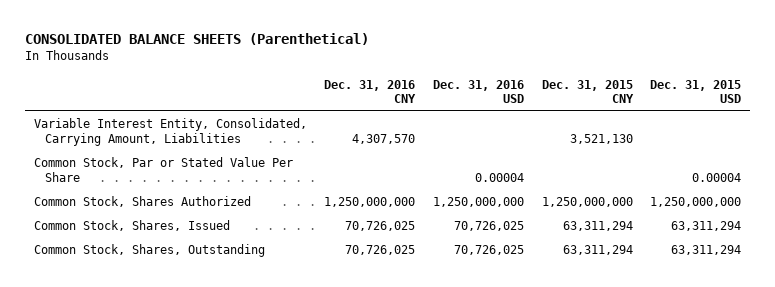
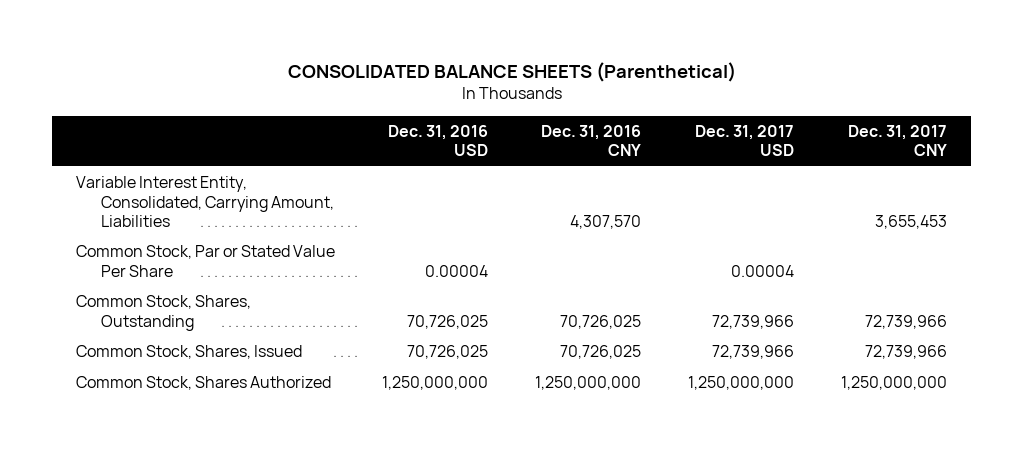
- | Dec. 31, 2016 CNY | Dec. 31, 2016 USD | Dec. 31, 2015 CNY | Dec. 31, 2015 USD
+ | Dec. 31, 2016 USD | Dec. 31, 2016 CNY | Dec. 31, 2017 USD | Dec. 31, 2017 CNY
moved down: Common Stock, Shares, Issued | 70,726,025 | 70,726,025 | 72,739,966 | 72,739,966
moved down: Common Stock, Shares Authorized | 1,250,000,000 | 1,250,000,000 | 1,250,000,000 | 1,250,000,000

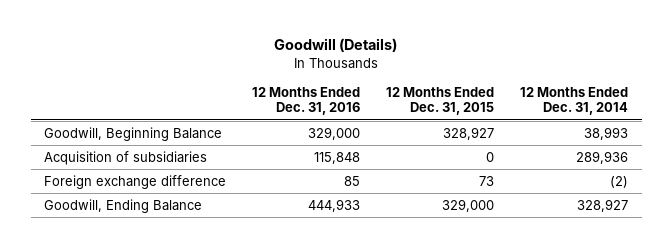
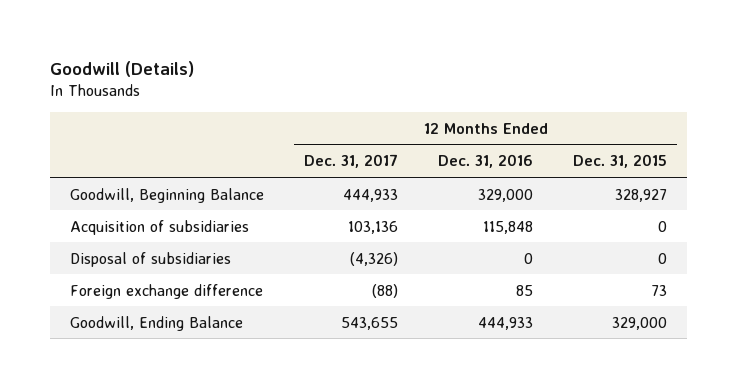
- | 12 Months Ended Dec. 31, 2016 | 12 Months Ended Dec. 31, 2015 | 12 Months Ended Dec. 31, 2014
+ | 12 Months Ended Dec. 31, 2017 | 12 Months Ended Dec. 31, 2016 | 12 Months Ended Dec. 31, 2015
+ Disposal of subsidiaries | (4,326) | 0 | 0

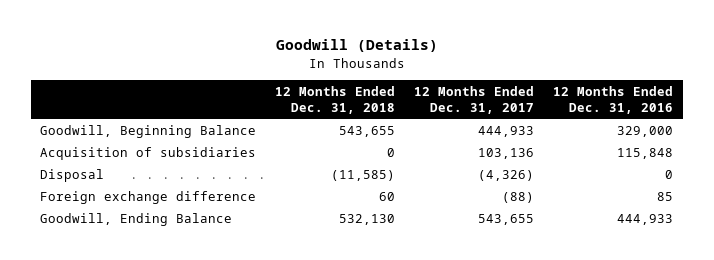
- | 12 Months Ended Dec. 31, 2017 | 12 Months Ended Dec. 31, 2016 | 12 Months Ended Dec. 31, 2015
+ | 12 Months Ended Dec. 31, 2018 | 12 Months Ended Dec. 31, 2017 | 12 Months Ended Dec. 31, 2016
- Disposal of subsidiaries | (4,326) | 0 | 0
+ Disposal | (11,585) | (4,326) | 0

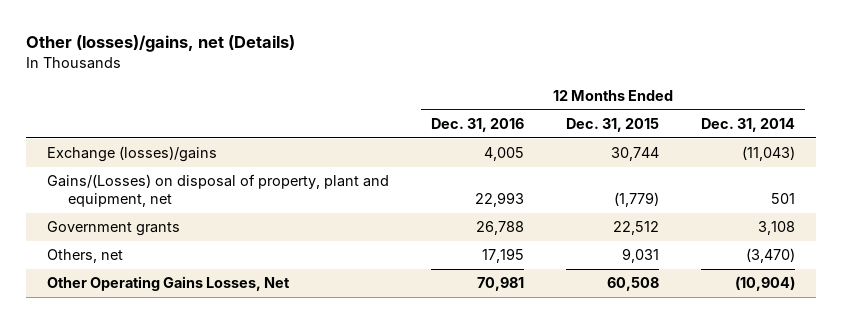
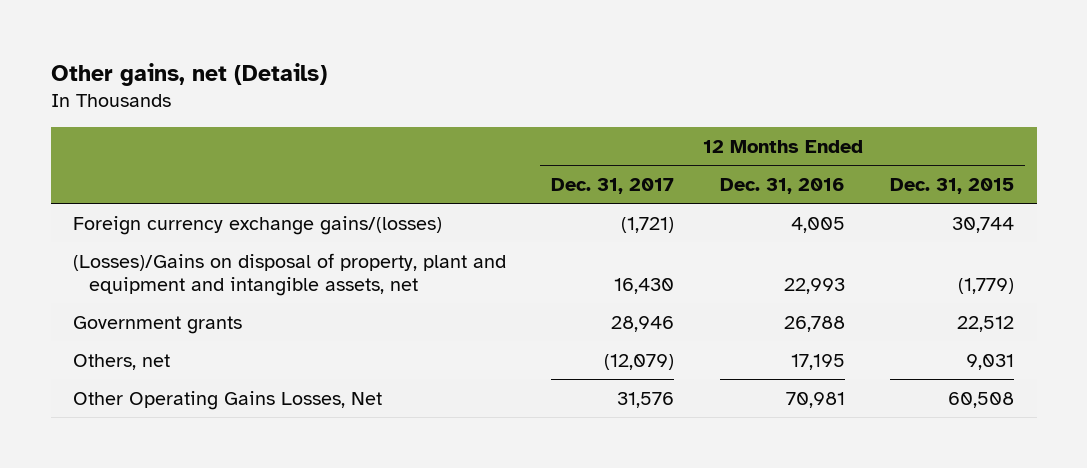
- Other (losses)/gains, net (Details)
+ Other gains, net (Details)
- | 12 Months Ended Dec. 31, 2016 | 12 Months Ended Dec. 31, 2015 | 12 Months Ended Dec. 31, 2014
+ | 12 Months Ended Dec. 31, 2017 | 12 Months Ended Dec. 31, 2016 | 12 Months Ended Dec. 31, 2015
- Exchange (losses)/gains | 4,005 | 30,744 | (11,043)
- Gains/(Losses) on disposal of property, plant and equipment, net | 22,993 | (1,779) | 501
+ Foreign currency exchange gains/(losses) | (1,721) | 4,005 | 30,744
+ (Losses)/Gains on disposal of property, plant and equipment and intangible assets, net | 16,430 | 22,993 | (1,779)

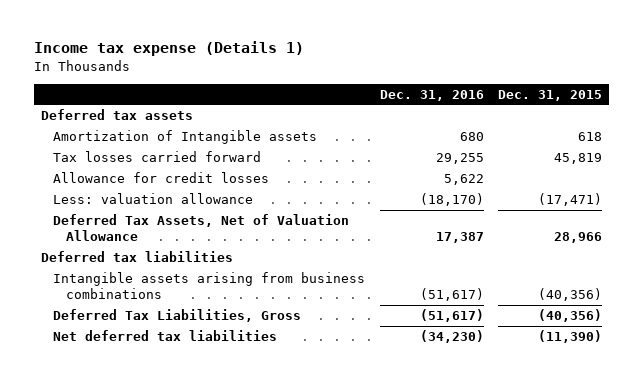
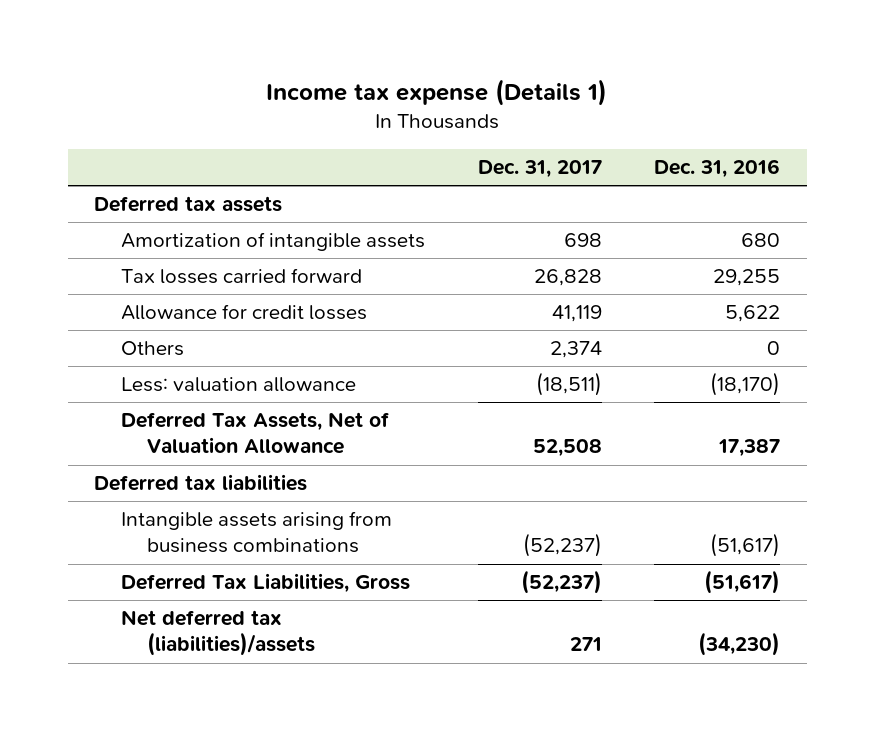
- | Dec. 31, 2016 | Dec. 31, 2015
+ | Dec. 31, 2017 | Dec. 31, 2016
- Amortization of Intangible assets | 680 | 618
+ Amortization of intangible assets | 698 | 680
+ Others | 2,374 | 0
- Net deferred tax liabilities | (34,230) | (11,390)
+ Net deferred tax (liabilities)/assets | 271 | (34,230)

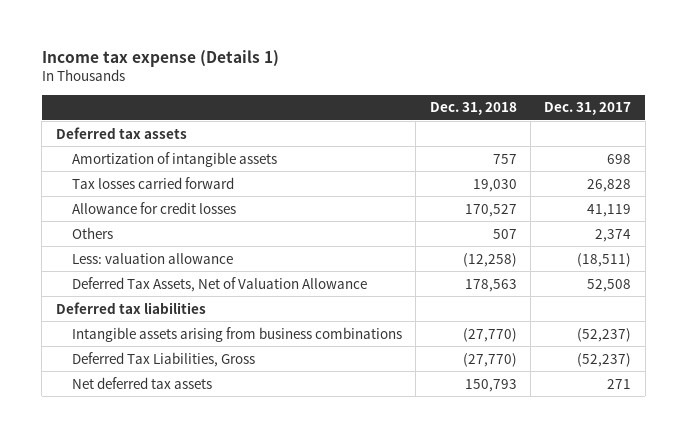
- | Dec. 31, 2017 | Dec. 31, 2016
+ | Dec. 31, 2018 | Dec. 31, 2017
- Net deferred tax (liabilities)/assets | 271 | (34,230)
+ Net deferred tax assets | 150,793 | 271

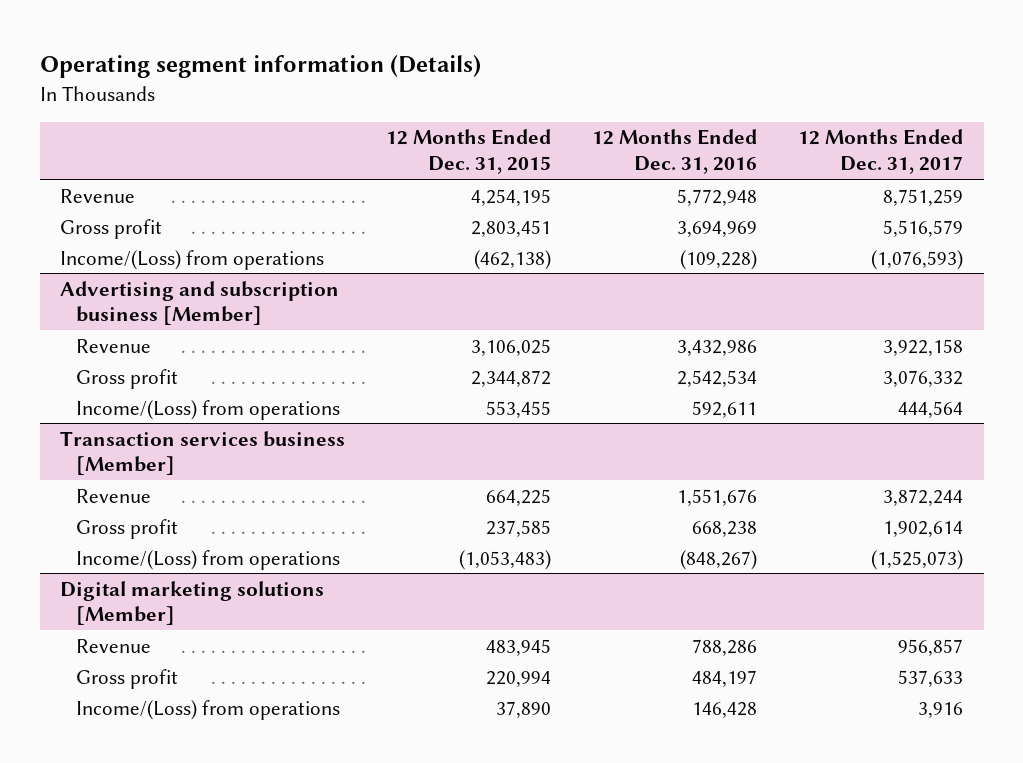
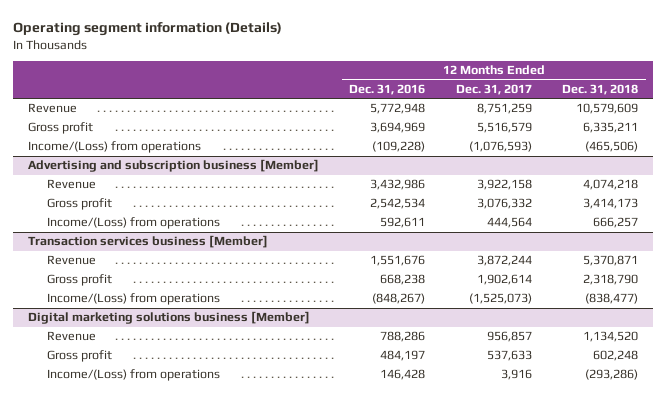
- | 12 Months Ended Dec. 31, 2015 | 12 Months Ended Dec. 31, 2016 | 12 Months Ended Dec. 31, 2017
+ | 12 Months Ended Dec. 31, 2016 | 12 Months Ended Dec. 31, 2017 | 12 Months Ended Dec. 31, 2018
- Digital marketing solutions [Member]
+ Digital marketing solutions business [Member]

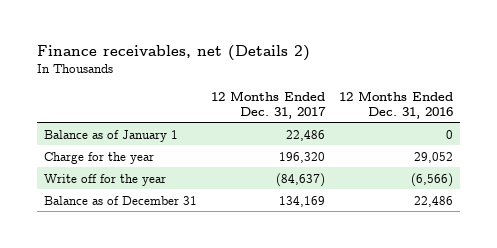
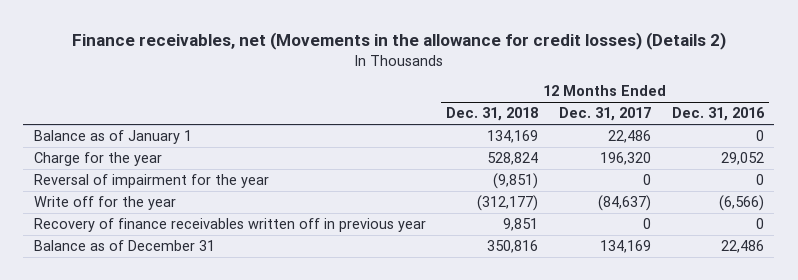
- Finance receivables, net (Details 2)
+ Finance receivables, net (Movements in the allowance for credit losses) (Details 2)
- | 12 Months Ended Dec. 31, 2017 | 12 Months Ended Dec. 31, 2016
+ | 12 Months Ended Dec. 31, 2018 | 12 Months Ended Dec. 31, 2017 | 12 Months Ended Dec. 31, 2016
+ Reversal of impairment for the year | (9,851) | 0 | 0
+ Recovery of finance receivables written off in previous year | 9,851 | 0 | 0

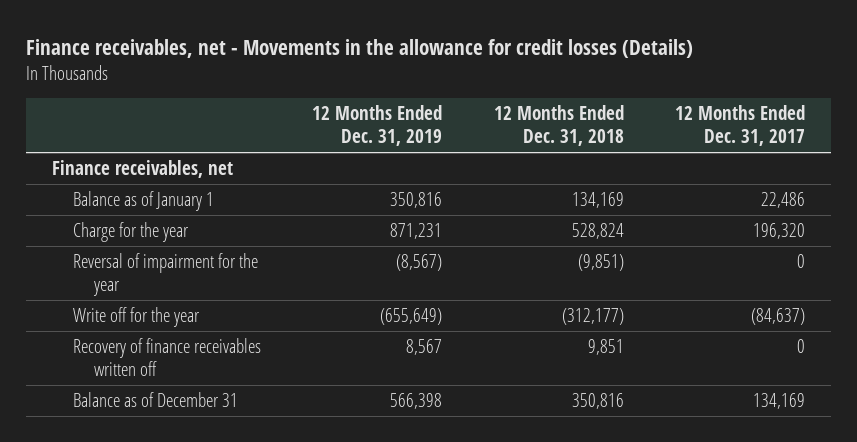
- Finance receivables, net (Movements in the allowance for credit losses) (Details 2)
+ Finance receivables, net - Movements in the allowance for credit losses (Details)
- | 12 Months Ended Dec. 31, 2018 | 12 Months Ended Dec. 31, 2017 | 12 Months Ended Dec. 31, 2016
+ | 12 Months Ended Dec. 31, 2019 | 12 Months Ended Dec. 31, 2018 | 12 Months Ended Dec. 31, 2017
+ Finance receivables, net
- Recovery of finance receivables written off in previous year | 9,851 | 0 | 0
+ Recovery of finance receivables written off | 8,567 | 9,851 | 0

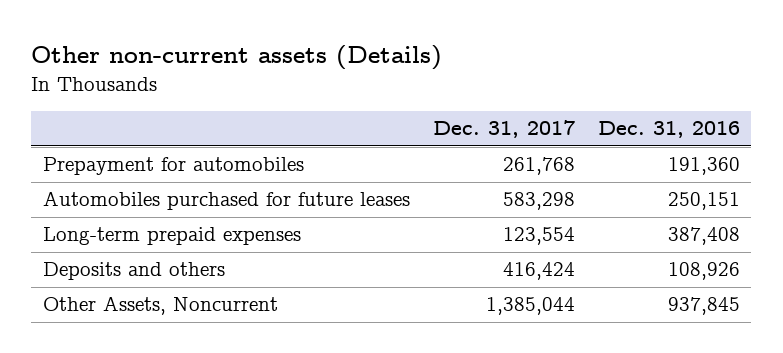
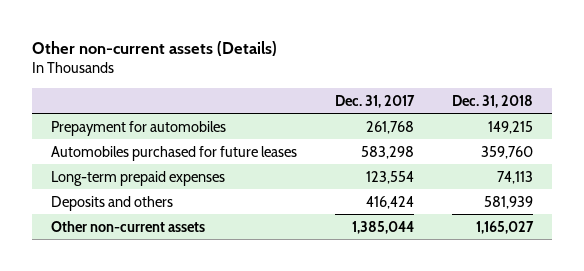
- | Dec. 31, 2017 | Dec. 31, 2016
+ | Dec. 31, 2017 | Dec. 31, 2018
- Other Assets, Noncurrent | 1,385,044 | 937,845
+ Other non-current assets | 1,385,044 | 1,165,027

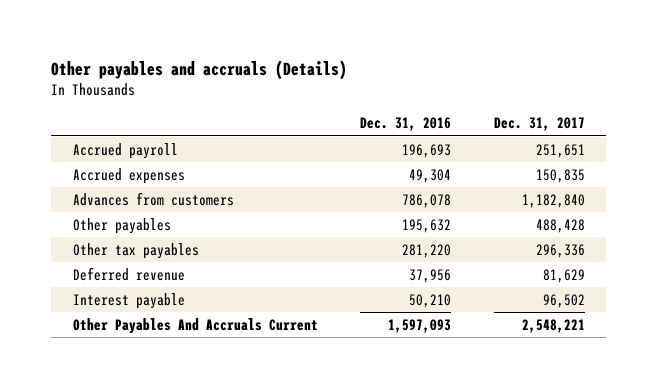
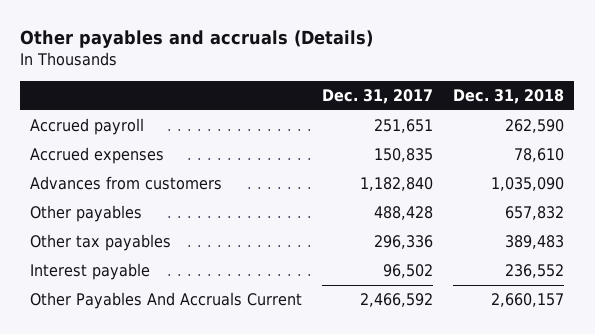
- | Dec. 31, 2016 | Dec. 31, 2017
+ | Dec. 31, 2017 | Dec. 31, 2018
- Deferred revenue | 37,956 | 81,629
- Other Payables And Accruals Current | 1,597,093 | 2,548,221
+ Other Payables And Accruals Current | 2,466,592 | 2,660,157

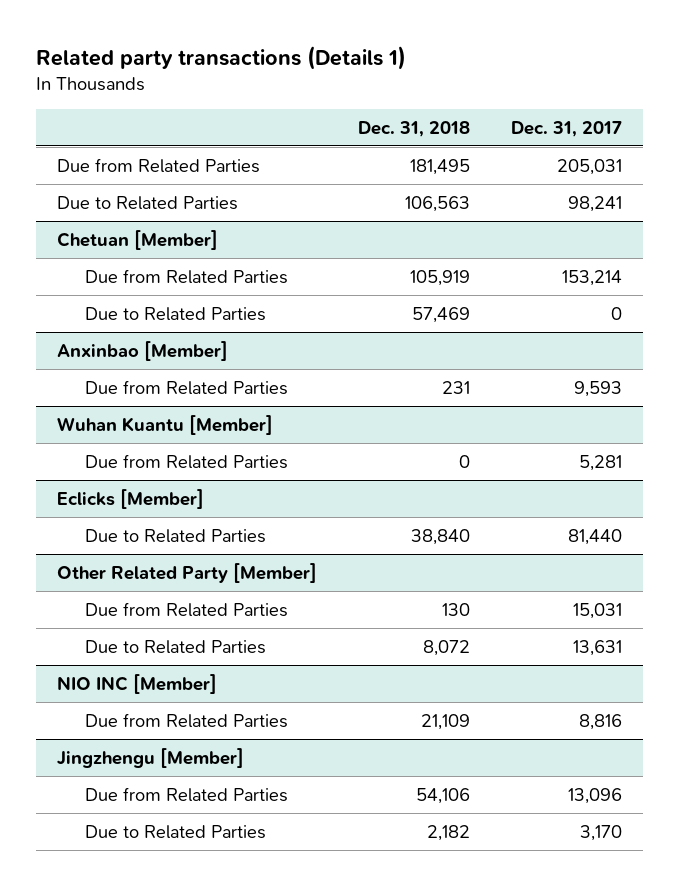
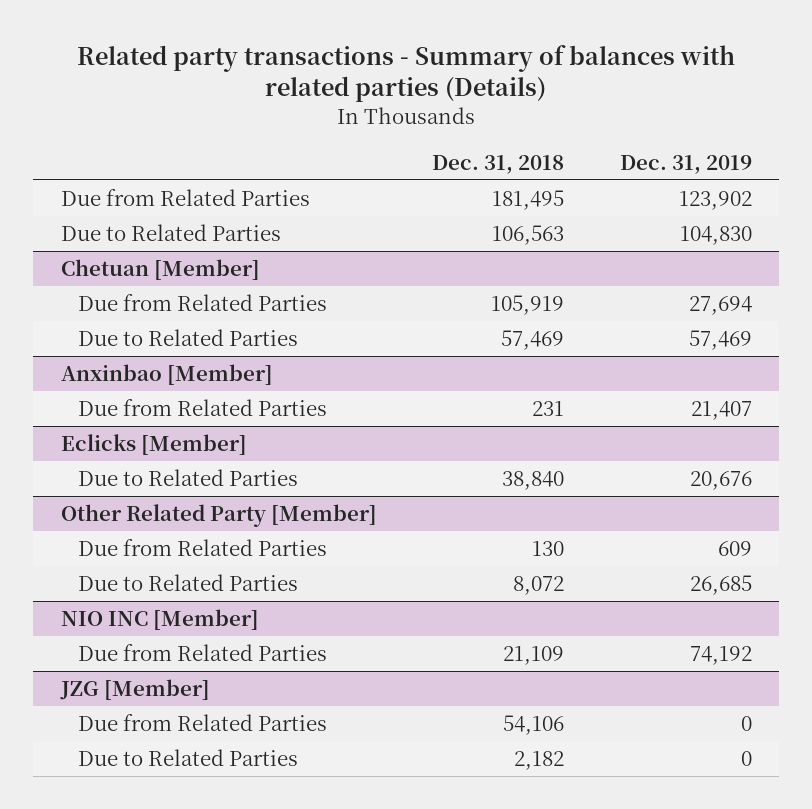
- Related party transactions (Details 1)
+ Related party transactions - Summary of balances with related parties (Details)
- | Dec. 31, 2018 | Dec. 31, 2017
+ | Dec. 31, 2018 | Dec. 31, 2019
- Wuhan Kuantu [Member]
- Due from Related Parties | 0 | 5,281
- Jingzhengu [Member]
+ JZG [Member]

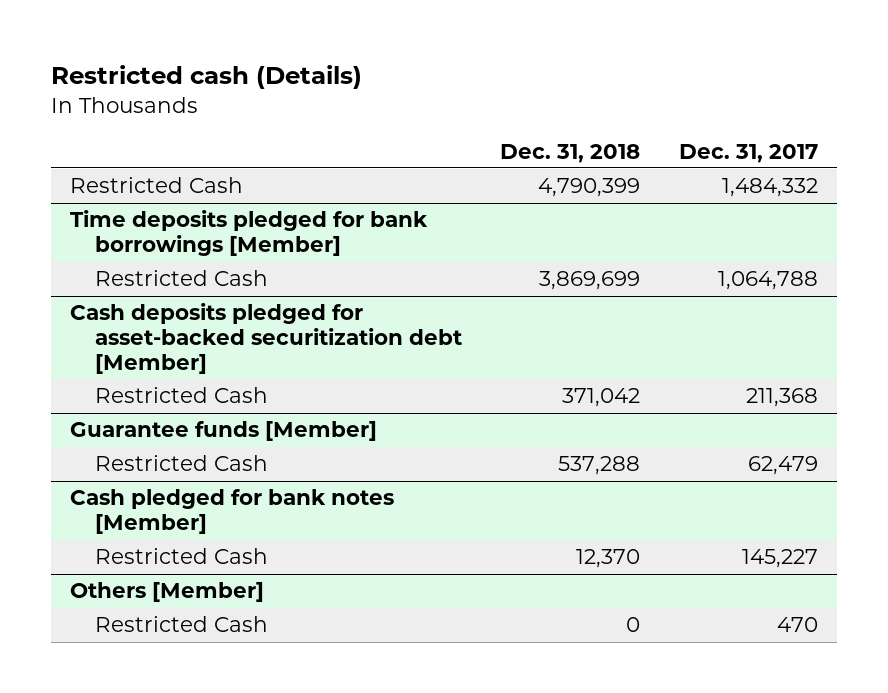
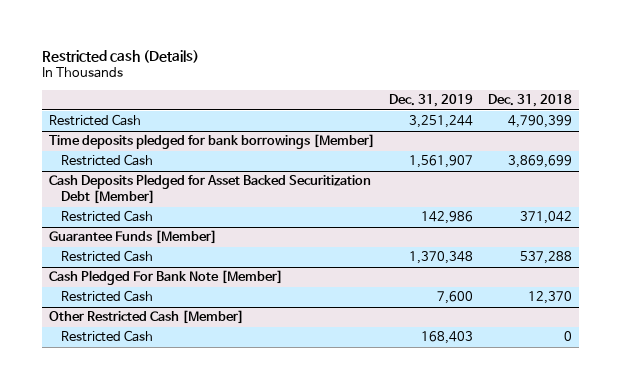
- | Dec. 31, 2018 | Dec. 31, 2017
+ | Dec. 31, 2019 | Dec. 31, 2018
- Cash deposits pledged for asset-backed securitization debt [Member]
+ Cash Deposits Pledged for Asset Backed Securitization Debt [Member]
- Guarantee funds [Member]
+ Guarantee Funds [Member]
- Cash pledged for bank notes [Member]
+ Cash Pledged For Bank Note [Member]
- Others [Member]
+ Other Restricted Cash [Member]

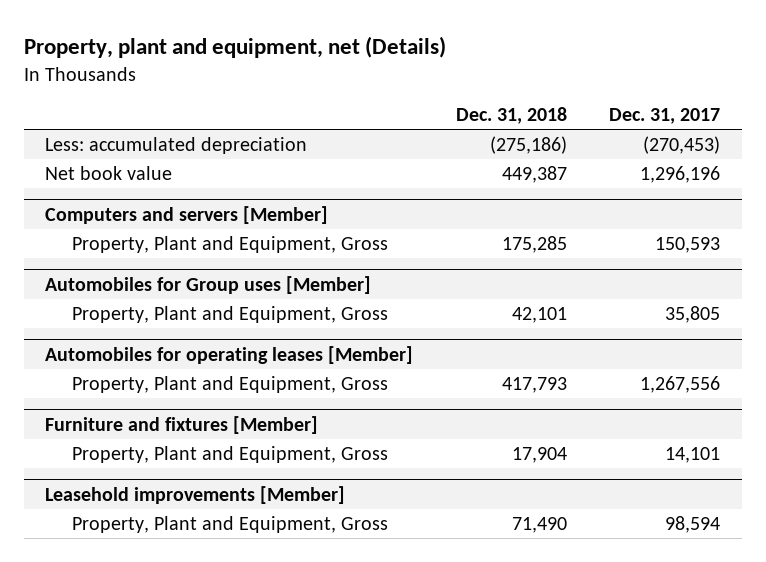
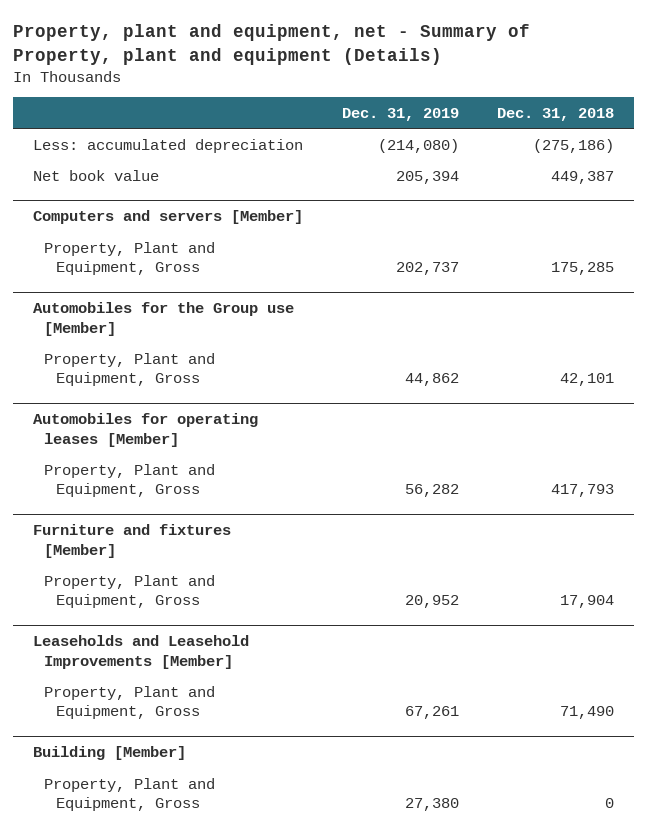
- Property, plant and equipment, net (Details)
+ Property, plant and equipment, net - Summary of Property, plant and equipment (Details)
- | Dec. 31, 2018 | Dec. 31, 2017
+ | Dec. 31, 2019 | Dec. 31, 2018
- Automobiles for Group uses [Member]
+ Automobiles for the Group use [Member]
- Leasehold improvements [Member]
+ Leaseholds and Leasehold Improvements [Member]
+ Building [Member]
+ Property, Plant and Equipment, Gross | 27,380 | 0

